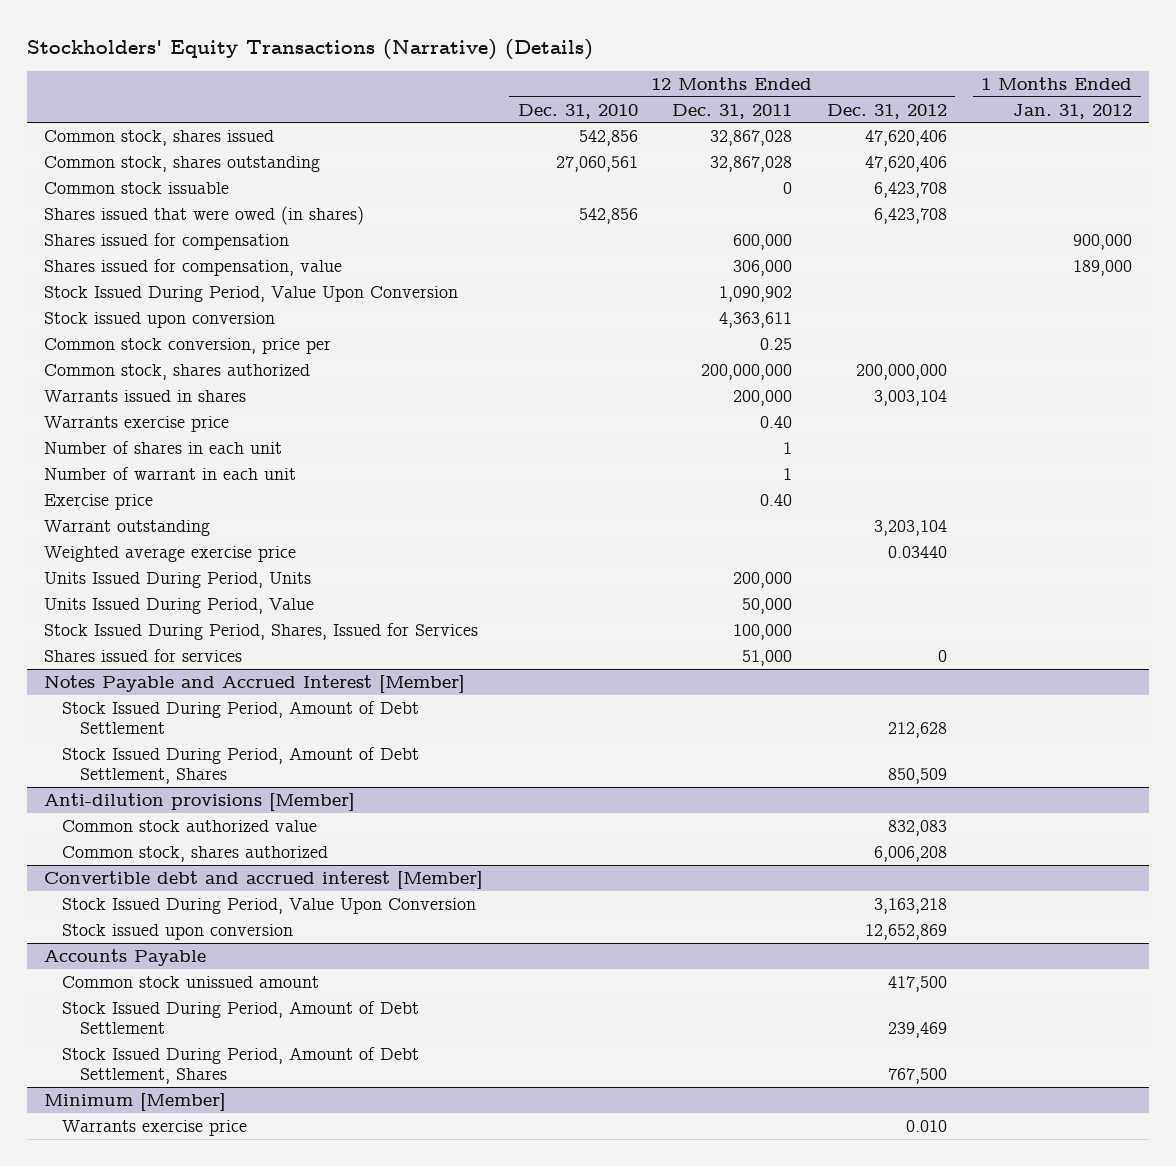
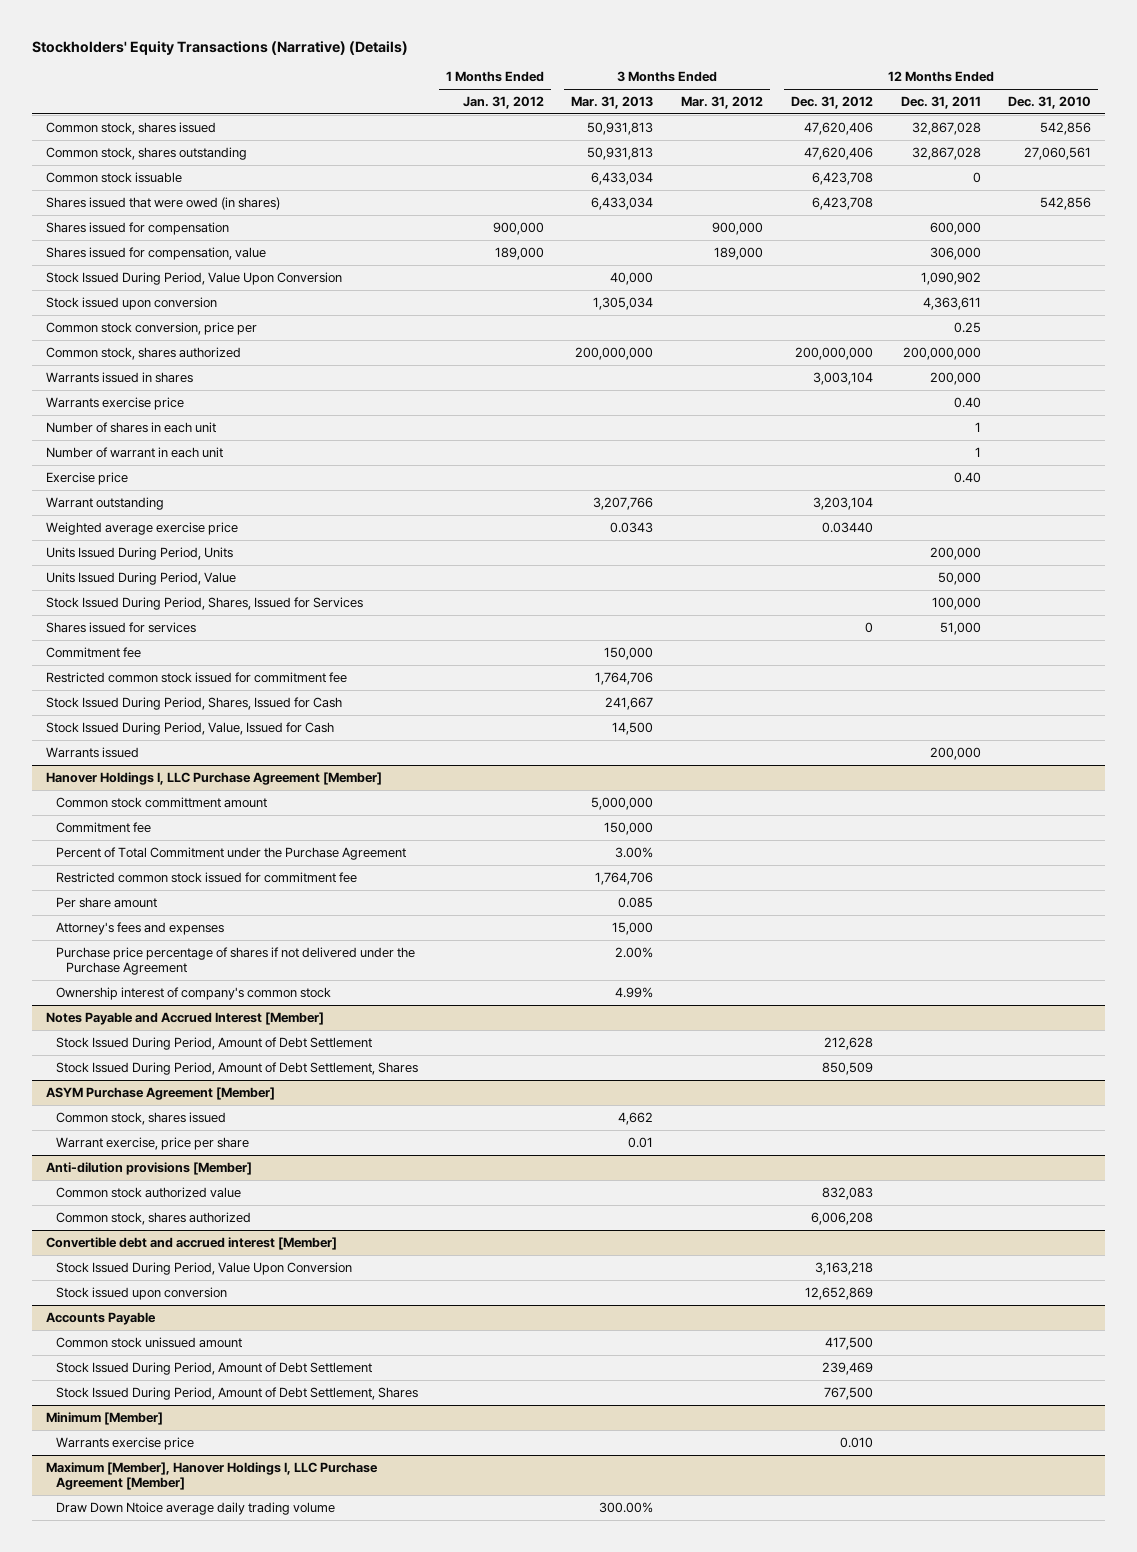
- | 12 Months Ended Dec. 31, 2010 | 12 Months Ended Dec. 31, 2011 | 12 Months Ended Dec. 31, 2012 | 1 Months Ended Jan. 31, 2012
+ | 1 Months Ended Jan. 31, 2012 | 3 Months Ended Mar. 31, 2013 | 3 Months Ended Mar. 31, 2012 | 12 Months Ended Dec. 31, 2012 | 12 Months Ended Dec. 31, 2011 | 12 Months Ended Dec. 31, 2010
+ Commitment fee | | 150,000 | | | |
+ Restricted common stock issued for commitment fee | | 1,764,706 | | | |
+ Stock Issued During Period, Shares, Issued for Cash | | 241,667 | | | |
+ Stock Issued During Period, Value, Issued for Cash | | 14,500 | | | |
+ Warrants issued | | | | | 200,000 |
+ Hanover Holdings I, LLC Purchase Agreement [Member]
+ Common stock committment amount | | 5,000,000 | | | |
+ Commitment fee | | 150,000 | | | |
+ Percent of Total Commitment under the Purchase Agreement | | 3.00% | | | |
+ Restricted common stock issued for commitment fee | | 1,764,706 | | | |
+ Per share amount | | 0.085 | | | |
+ Attorney's fees and expenses | | 15,000 | | | |
+ Purchase price percentage of shares if not delivered under the Purchase Agreement | | 2.00% | | | |
+ Ownership interest of company's common stock | | 4.99% | | | |
+ ASYM Purchase Agreement [Member]
+ Common stock, shares issued | | 4,662 | | | |
+ Warrant exercise, price per share | | 0.01 | | | |
+ Maximum [Member], Hanover Holdings I, LLC Purchase Agreement [Member]
+ Draw Down Ntoice average daily trading volume | | 300.00% | | | |

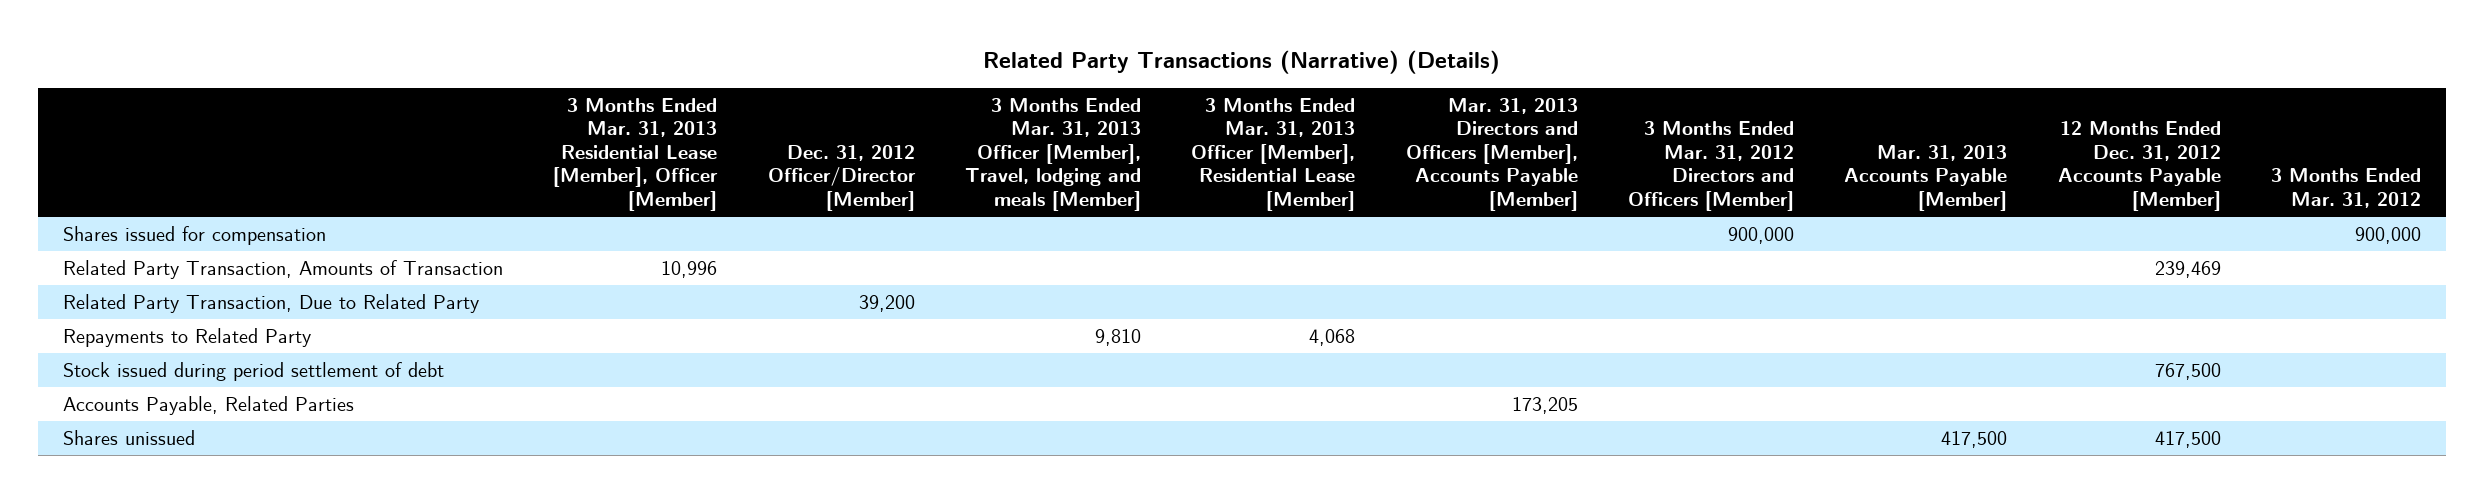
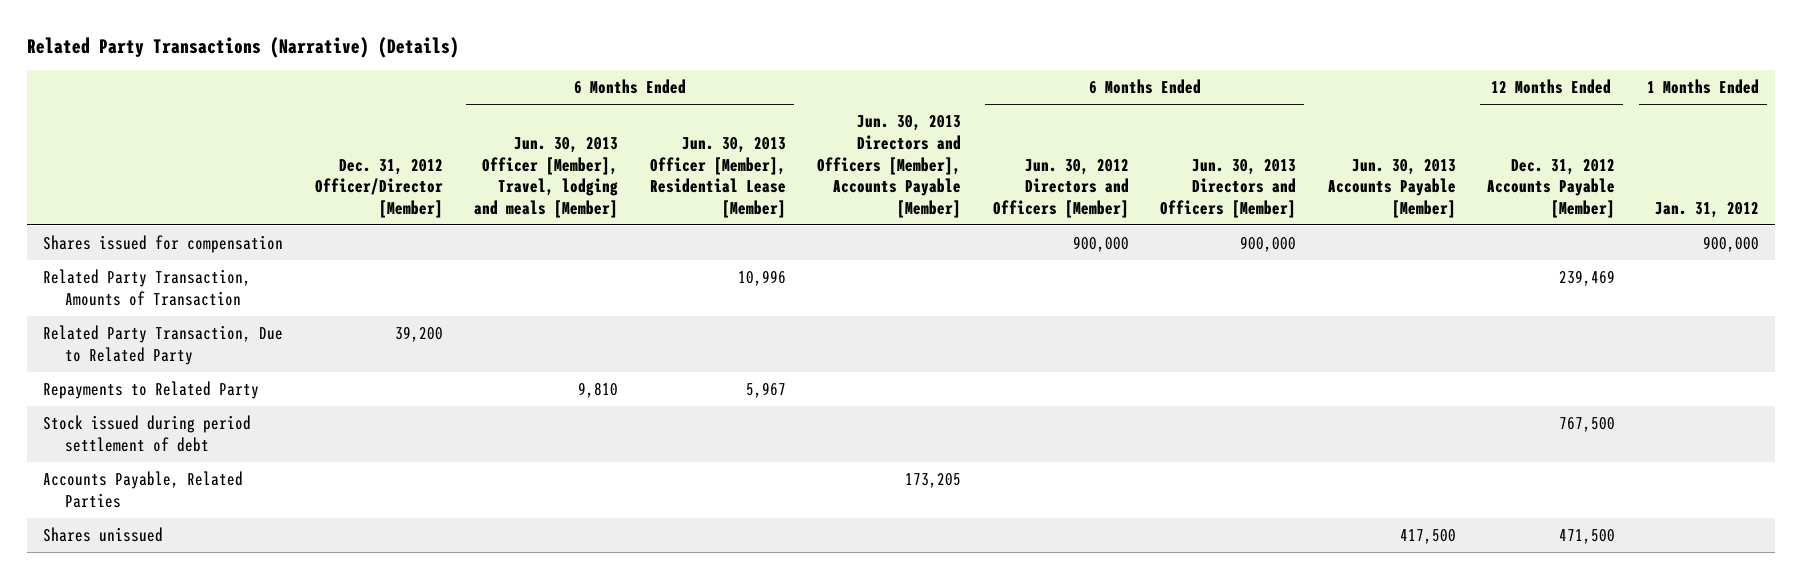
- | 3 Months Ended Mar. 31, 2013 Residential Lease [Member], Officer [Member] | Dec. 31, 2012 Officer/Director [Member] | 3 Months Ended Mar. 31, 2013 Officer [Member], Travel, lodging and meals [Member] | 3 Months Ended Mar. 31, 2013 Officer [Member], Residential Lease [Member] | Mar. 31, 2013 Directors and Officers [Member], Accounts Payable [Member] | 3 Months Ended Mar. 31, 2012 Directors and Officers [Member] | Mar. 31, 2013 Accounts Payable [Member] | 12 Months Ended Dec. 31, 2012 Accounts Payable [Member] | 3 Months Ended Mar. 31, 2012
+ | Dec. 31, 2012 Officer/Director [Member] | 6 Months Ended Jun. 30, 2013 Officer [Member], Travel, lodging and meals [Member] | 6 Months Ended Jun. 30, 2013 Officer [Member], Residential Lease [Member] | Jun. 30, 2013 Directors and Officers [Member], Accounts Payable [Member] | 6 Months Ended Jun. 30, 2012 Directors and Officers [Member] | 6 Months Ended Jun. 30, 2013 Directors and Officers [Member] | Jun. 30, 2013 Accounts Payable [Member] | 12 Months Ended Dec. 31, 2012 Accounts Payable [Member] | 1 Months Ended Jan. 31, 2012
- Shares unissued | | | | | | | 417,500 | 417,500 |
+ Shares unissued | | | | | | | 417,500 | 471,500 |

